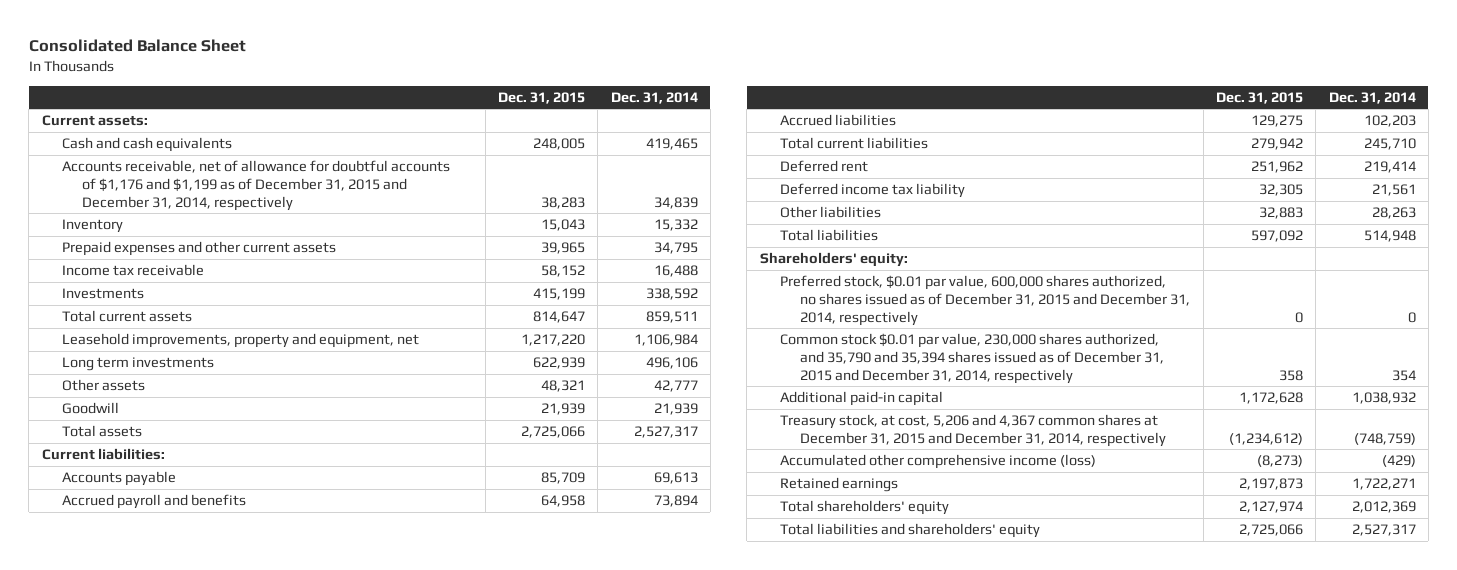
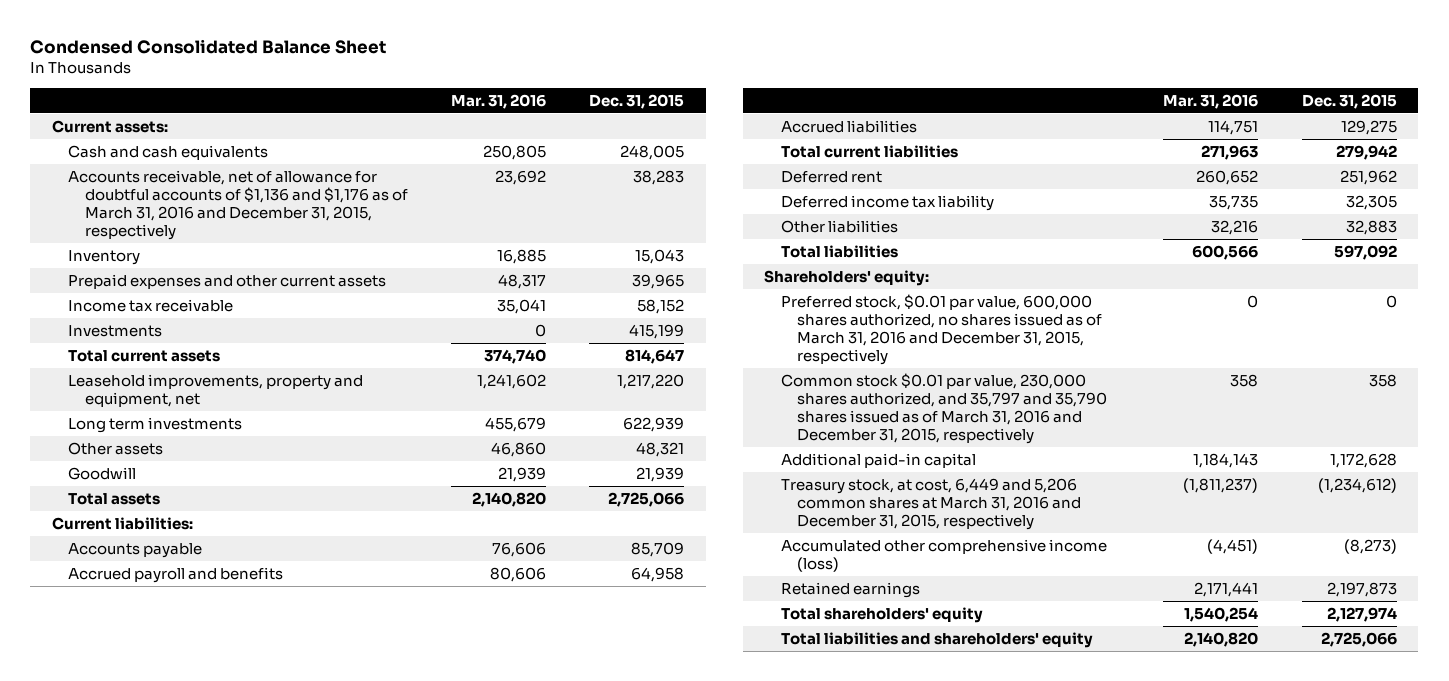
- Consolidated Balance Sheet
+ Condensed Consolidated Balance Sheet
- | Dec. 31, 2015 | Dec. 31, 2014
+ | Mar. 31, 2016 | Dec. 31, 2015
- Accounts receivable, net of allowance for doubtful accounts of $1,176 and $1,199 as of December 31, 2015 and December 31, 2014, respectively | 38,283 | 34,839
+ Accounts receivable, net of allowance for doubtful accounts of $1,136 and $1,176 as of March 31, 2016 and December 31, 2015, respectively | 23,692 | 38,283
- Preferred stock, $0.01 par value, 600,000 shares authorized, no shares issued as of December 31, 2015 and December 31, 2014, respectively | 0 | 0
- Common stock $0.01 par value, 230,000 shares authorized, and 35,790 and 35,394 shares issued as of December 31, 2015 and December 31, 2014, respectively | 358 | 354
+ Preferred stock, $0.01 par value, 600,000 shares authorized, no shares issued as of March 31, 2016 and December 31, 2015, respectively | 0 | 0
+ Common stock $0.01 par value, 230,000 shares authorized, and 35,797 and 35,790 shares issued as of March 31, 2016 and December 31, 2015, respectively | 358 | 358
- Treasury stock, at cost, 5,206 and 4,367 common shares at December 31, 2015 and December 31, 2014, respectively | (1,234,612) | (748,759)
+ Treasury stock, at cost, 6,449 and 5,206 common shares at March 31, 2016 and December 31, 2015, respectively | (1,811,237) | (1,234,612)

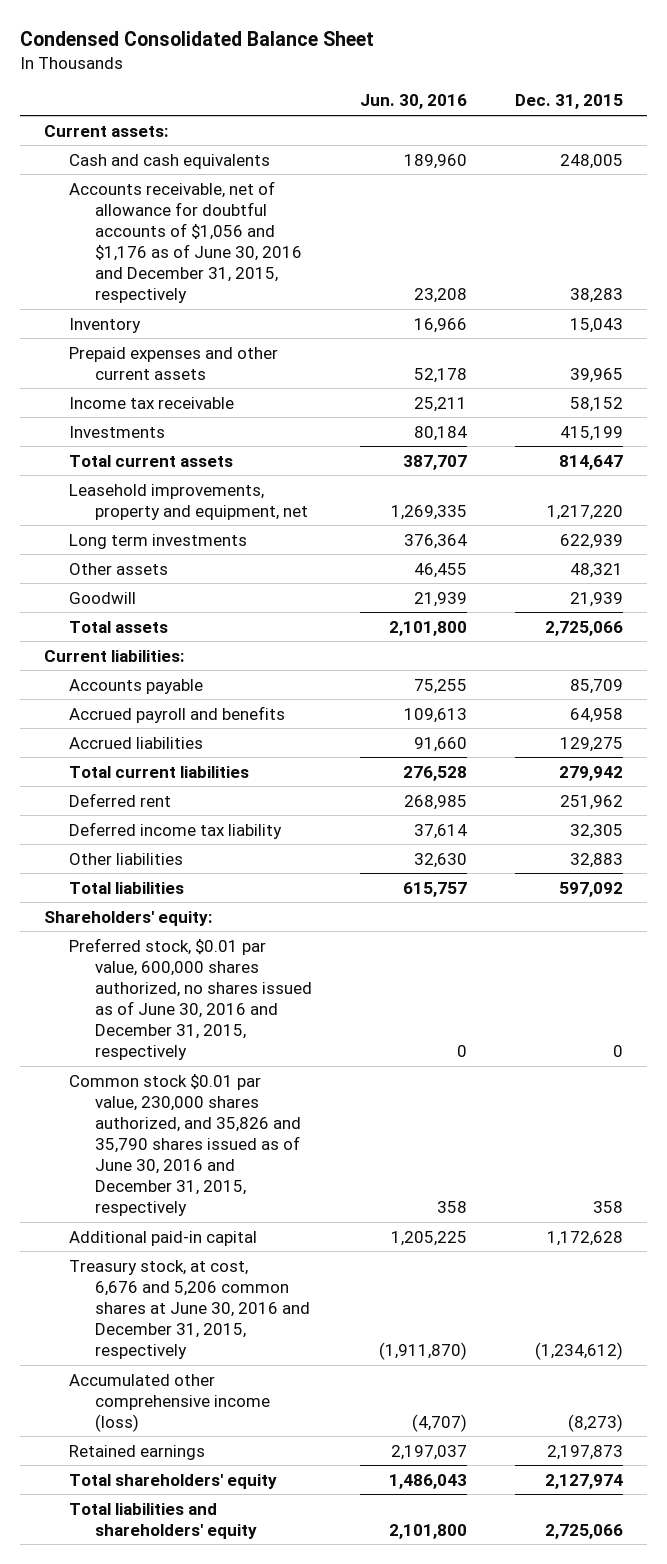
- | Mar. 31, 2016 | Dec. 31, 2015
+ | Jun. 30, 2016 | Dec. 31, 2015
- Accounts receivable, net of allowance for doubtful accounts of $1,136 and $1,176 as of March 31, 2016 and December 31, 2015, respectively | 23,692 | 38,283
+ Accounts receivable, net of allowance for doubtful accounts of $1,056 and $1,176 as of June 30, 2016 and December 31, 2015, respectively | 23,208 | 38,283
- Preferred stock, $0.01 par value, 600,000 shares authorized, no shares issued as of March 31, 2016 and December 31, 2015, respectively | 0 | 0
- Common stock $0.01 par value, 230,000 shares authorized, and 35,797 and 35,790 shares issued as of March 31, 2016 and December 31, 2015, respectively | 358 | 358
+ Preferred stock, $0.01 par value, 600,000 shares authorized, no shares issued as of June 30, 2016 and December 31, 2015, respectively | 0 | 0
+ Common stock $0.01 par value, 230,000 shares authorized, and 35,826 and 35,790 shares issued as of June 30, 2016 and December 31, 2015, respectively | 358 | 358
- Treasury stock, at cost, 6,449 and 5,206 common shares at March 31, 2016 and December 31, 2015, respectively | (1,811,237) | (1,234,612)
+ Treasury stock, at cost, 6,676 and 5,206 common shares at June 30, 2016 and December 31, 2015, respectively | (1,911,870) | (1,234,612)

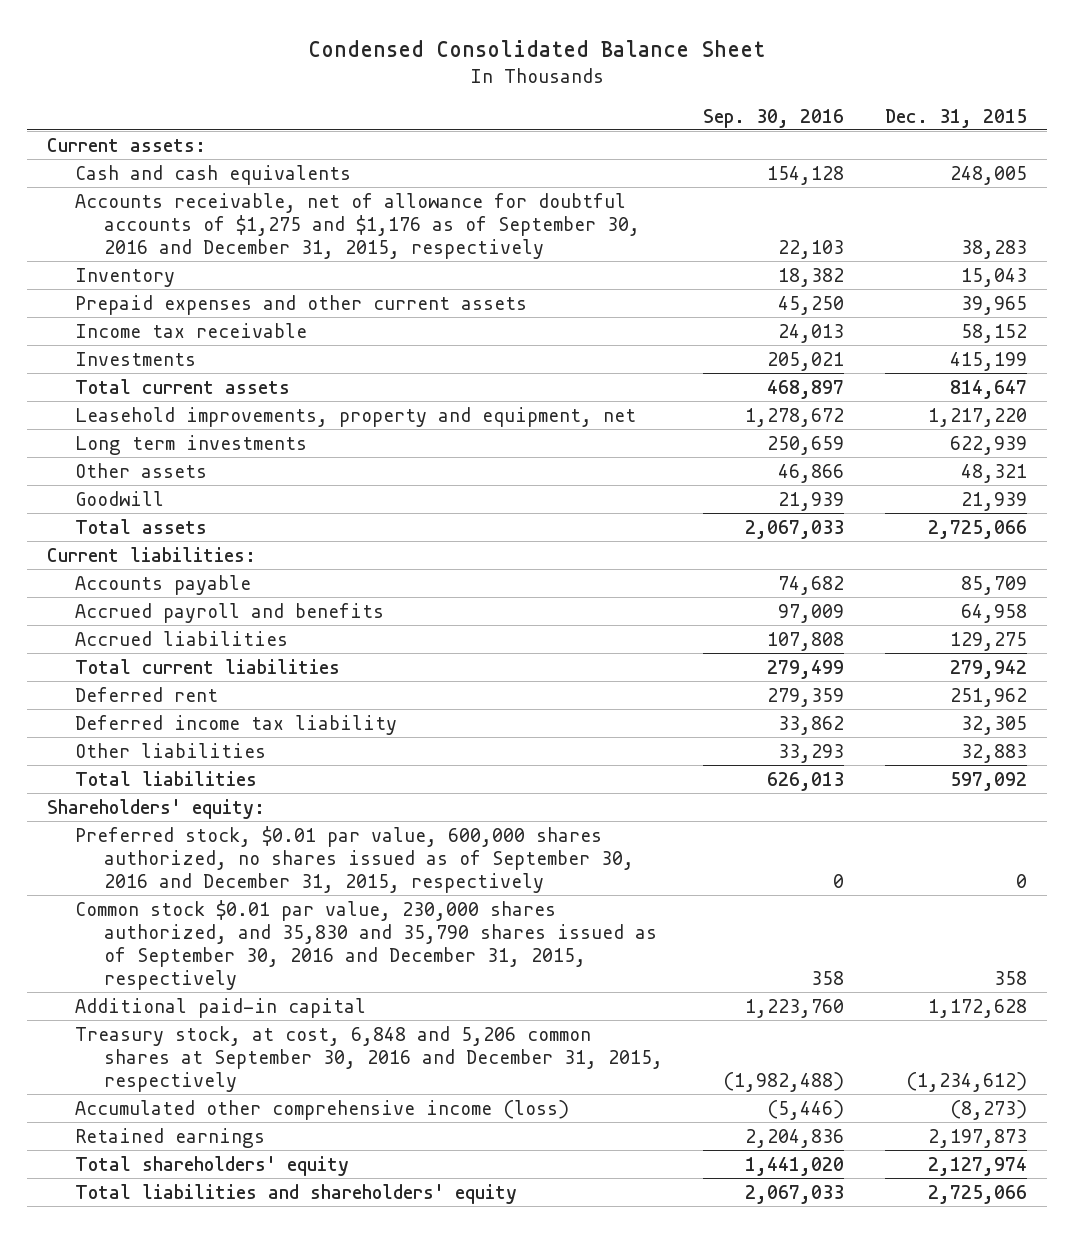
- | Jun. 30, 2016 | Dec. 31, 2015
+ | Sep. 30, 2016 | Dec. 31, 2015
- Accounts receivable, net of allowance for doubtful accounts of $1,056 and $1,176 as of June 30, 2016 and December 31, 2015, respectively | 23,208 | 38,283
+ Accounts receivable, net of allowance for doubtful accounts of $1,275 and $1,176 as of September 30, 2016 and December 31, 2015, respectively | 22,103 | 38,283
- Preferred stock, $0.01 par value, 600,000 shares authorized, no shares issued as of June 30, 2016 and December 31, 2015, respectively | 0 | 0
- Common stock $0.01 par value, 230,000 shares authorized, and 35,826 and 35,790 shares issued as of June 30, 2016 and December 31, 2015, respectively | 358 | 358
+ Preferred stock, $0.01 par value, 600,000 shares authorized, no shares issued as of September 30, 2016 and December 31, 2015, respectively | 0 | 0
+ Common stock $0.01 par value, 230,000 shares authorized, and 35,830 and 35,790 shares issued as of September 30, 2016 and December 31, 2015, respectively | 358 | 358
- Treasury stock, at cost, 6,676 and 5,206 common shares at June 30, 2016 and December 31, 2015, respectively | (1,911,870) | (1,234,612)
+ Treasury stock, at cost, 6,848 and 5,206 common shares at September 30, 2016 and December 31, 2015, respectively | (1,982,488) | (1,234,612)

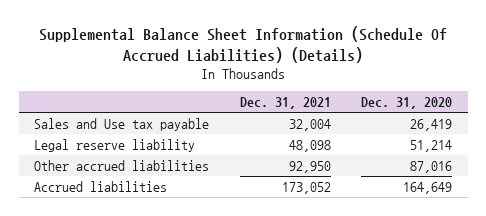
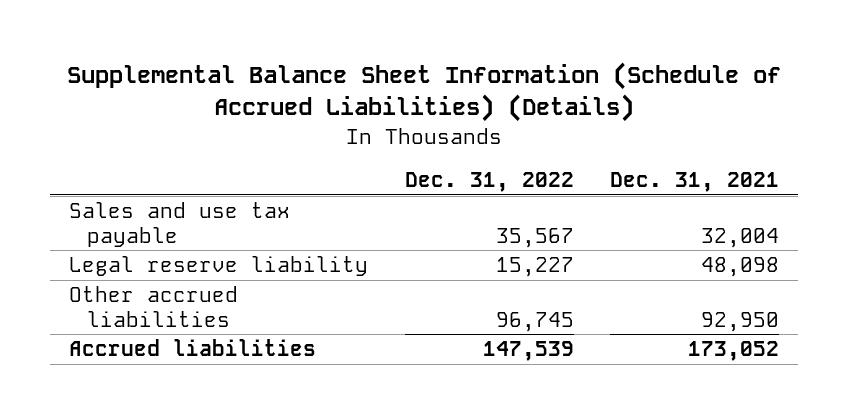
- Supplemental Balance Sheet Information (Schedule Of Accrued Liabilities) (Details)
+ Supplemental Balance Sheet Information (Schedule of Accrued Liabilities) (Details)
- | Dec. 31, 2021 | Dec. 31, 2020
+ | Dec. 31, 2022 | Dec. 31, 2021
- Sales and Use tax payable | 32,004 | 26,419
+ Sales and use tax payable | 35,567 | 32,004

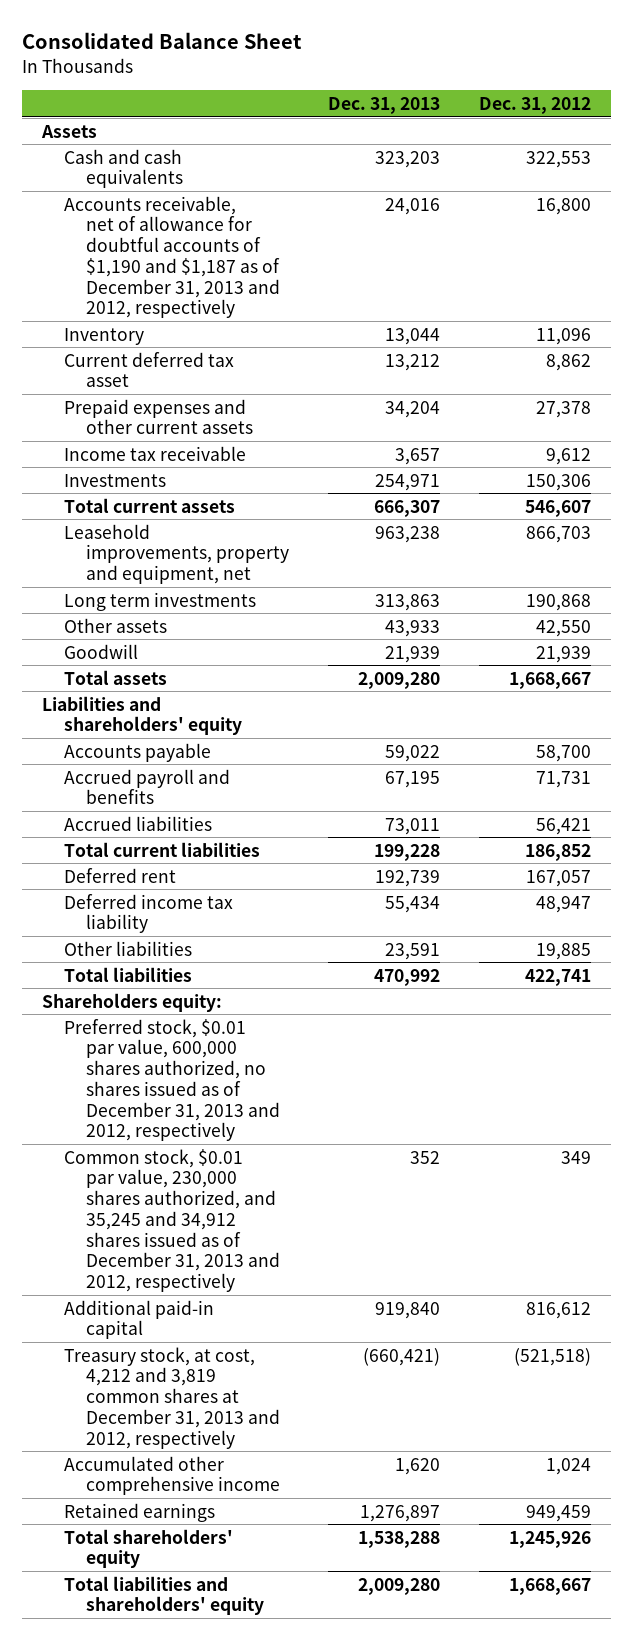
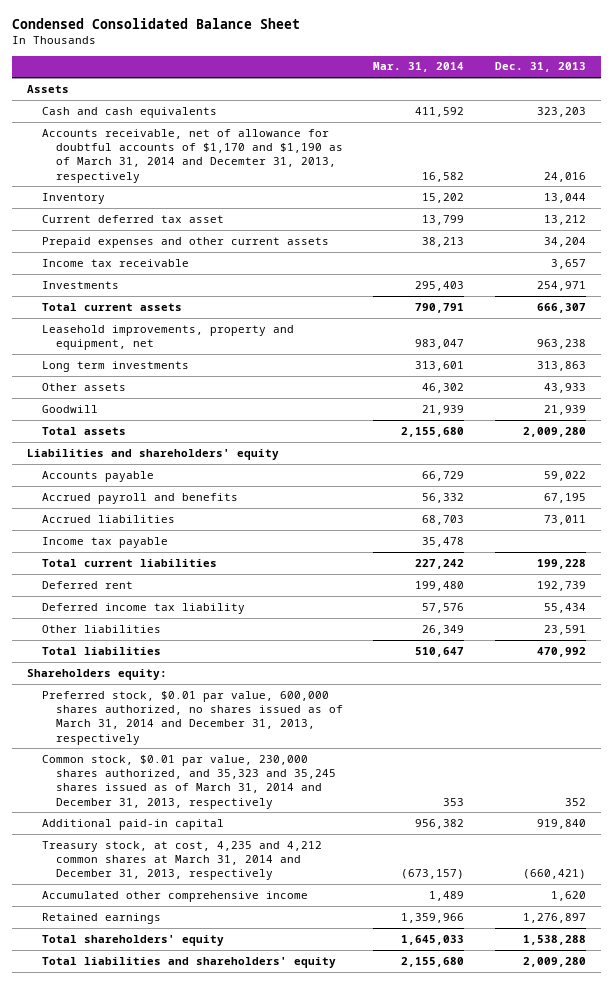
- Consolidated Balance Sheet
+ Condensed Consolidated Balance Sheet
- | Dec. 31, 2013 | Dec. 31, 2012
+ | Mar. 31, 2014 | Dec. 31, 2013
- Accounts receivable, net of allowance for doubtful accounts of $1,190 and $1,187 as of December 31, 2013 and 2012, respectively | 24,016 | 16,800
+ Accounts receivable, net of allowance for doubtful accounts of $1,170 and $1,190 as of March 31, 2014 and Decemter 31, 2013, respectively | 16,582 | 24,016
+ Income tax payable | 35,478 |
- Preferred stock, $0.01 par value, 600,000 shares authorized, no shares issued as of December 31, 2013 and 2012, respectively
- Common stock, $0.01 par value, 230,000 shares authorized, and 35,245 and 34,912 shares issued as of December 31, 2013 and 2012, respectively | 352 | 349
+ Preferred stock, $0.01 par value, 600,000 shares authorized, no shares issued as of March 31, 2014 and December 31, 2013, respectively
+ Common stock, $0.01 par value, 230,000 shares authorized, and 35,323 and 35,245 shares issued as of March 31, 2014 and December 31, 2013, respectively | 353 | 352
- Treasury stock, at cost, 4,212 and 3,819 common shares at December 31, 2013 and 2012, respectively | (660,421) | (521,518)
+ Treasury stock, at cost, 4,235 and 4,212 common shares at March 31, 2014 and December 31, 2013, respectively | (673,157) | (660,421)

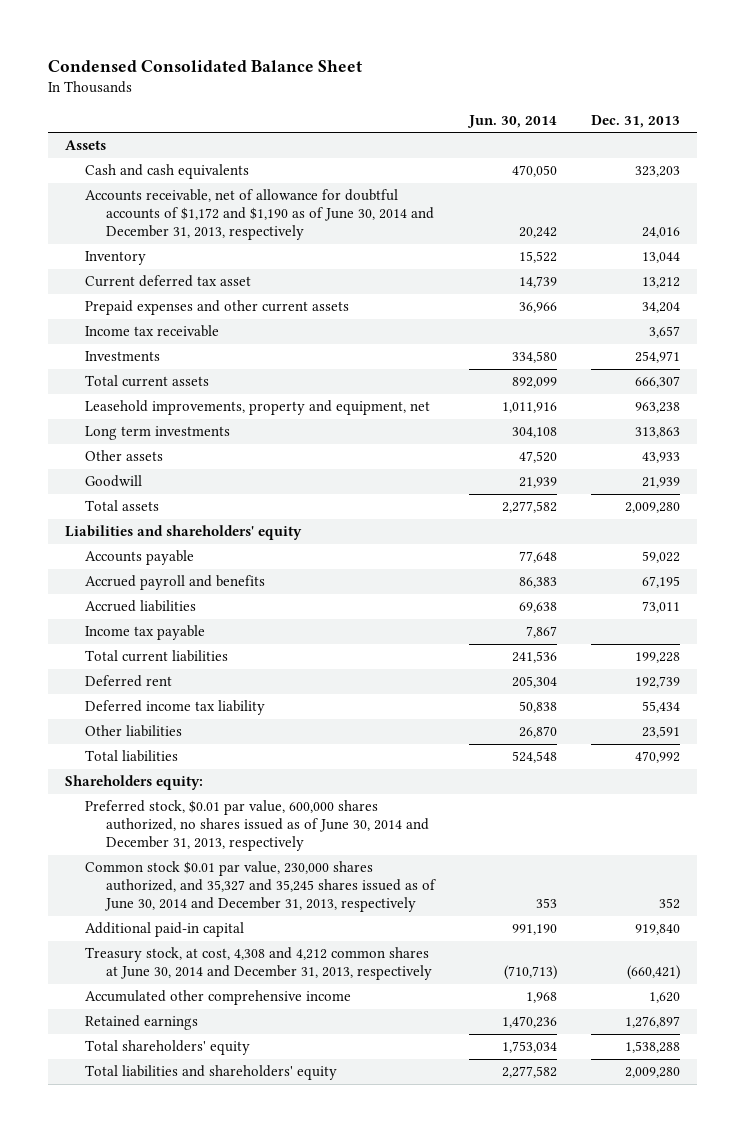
- | Mar. 31, 2014 | Dec. 31, 2013
+ | Jun. 30, 2014 | Dec. 31, 2013
- Accounts receivable, net of allowance for doubtful accounts of $1,170 and $1,190 as of March 31, 2014 and Decemter 31, 2013, respectively | 16,582 | 24,016
+ Accounts receivable, net of allowance for doubtful accounts of $1,172 and $1,190 as of June 30, 2014 and December 31, 2013, respectively | 20,242 | 24,016
- Preferred stock, $0.01 par value, 600,000 shares authorized, no shares issued as of March 31, 2014 and December 31, 2013, respectively
- Common stock, $0.01 par value, 230,000 shares authorized, and 35,323 and 35,245 shares issued as of March 31, 2014 and December 31, 2013, respectively | 353 | 352
+ Preferred stock, $0.01 par value, 600,000 shares authorized, no shares issued as of June 30, 2014 and December 31, 2013, respectively
+ Common stock $0.01 par value, 230,000 shares authorized, and 35,327 and 35,245 shares issued as of June 30, 2014 and December 31, 2013, respectively | 353 | 352
- Treasury stock, at cost, 4,235 and 4,212 common shares at March 31, 2014 and December 31, 2013, respectively | (673,157) | (660,421)
+ Treasury stock, at cost, 4,308 and 4,212 common shares at June 30, 2014 and December 31, 2013, respectively | (710,713) | (660,421)

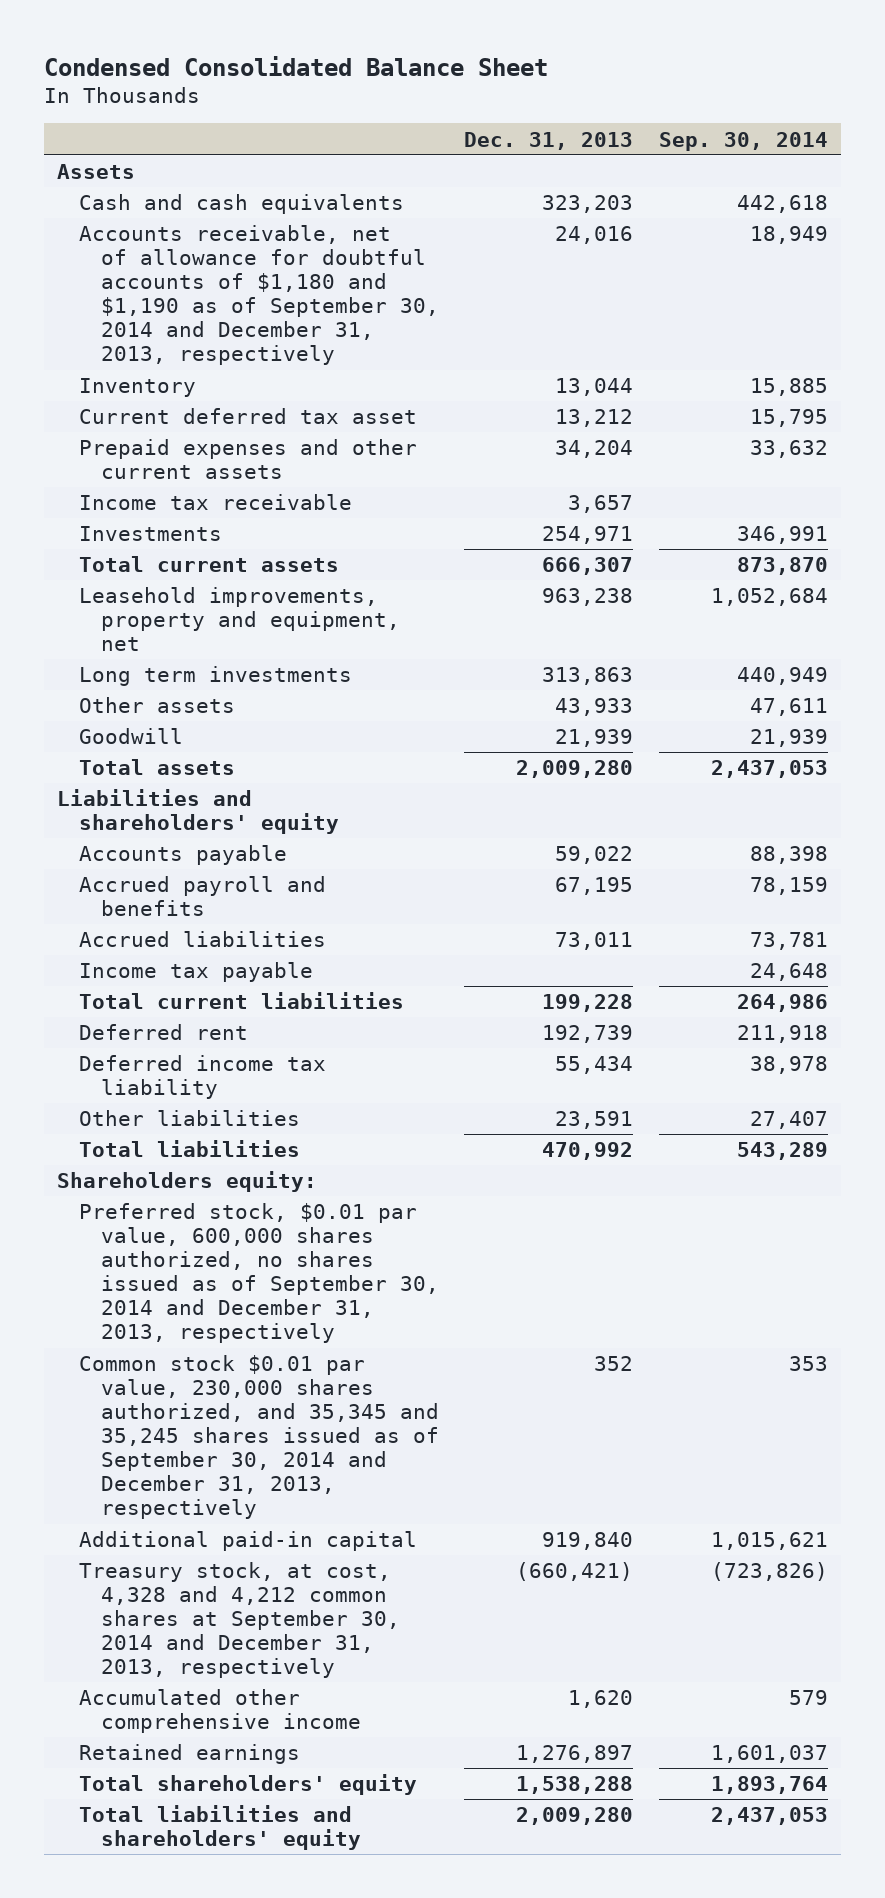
- | Jun. 30, 2014 | Dec. 31, 2013
+ | Dec. 31, 2013 | Sep. 30, 2014
- Accounts receivable, net of allowance for doubtful accounts of $1,172 and $1,190 as of June 30, 2014 and December 31, 2013, respectively | 20,242 | 24,016
+ Accounts receivable, net of allowance for doubtful accounts of $1,180 and $1,190 as of September 30, 2014 and December 31, 2013, respectively | 24,016 | 18,949
- Preferred stock, $0.01 par value, 600,000 shares authorized, no shares issued as of June 30, 2014 and December 31, 2013, respectively
- Common stock $0.01 par value, 230,000 shares authorized, and 35,327 and 35,245 shares issued as of June 30, 2014 and December 31, 2013, respectively | 353 | 352
+ Preferred stock, $0.01 par value, 600,000 shares authorized, no shares issued as of September 30, 2014 and December 31, 2013, respectively
+ Common stock $0.01 par value, 230,000 shares authorized, and 35,345 and 35,245 shares issued as of September 30, 2014 and December 31, 2013, respectively | 352 | 353
- Treasury stock, at cost, 4,308 and 4,212 common shares at June 30, 2014 and December 31, 2013, respectively | (710,713) | (660,421)
+ Treasury stock, at cost, 4,328 and 4,212 common shares at September 30, 2014 and December 31, 2013, respectively | (660,421) | (723,826)

